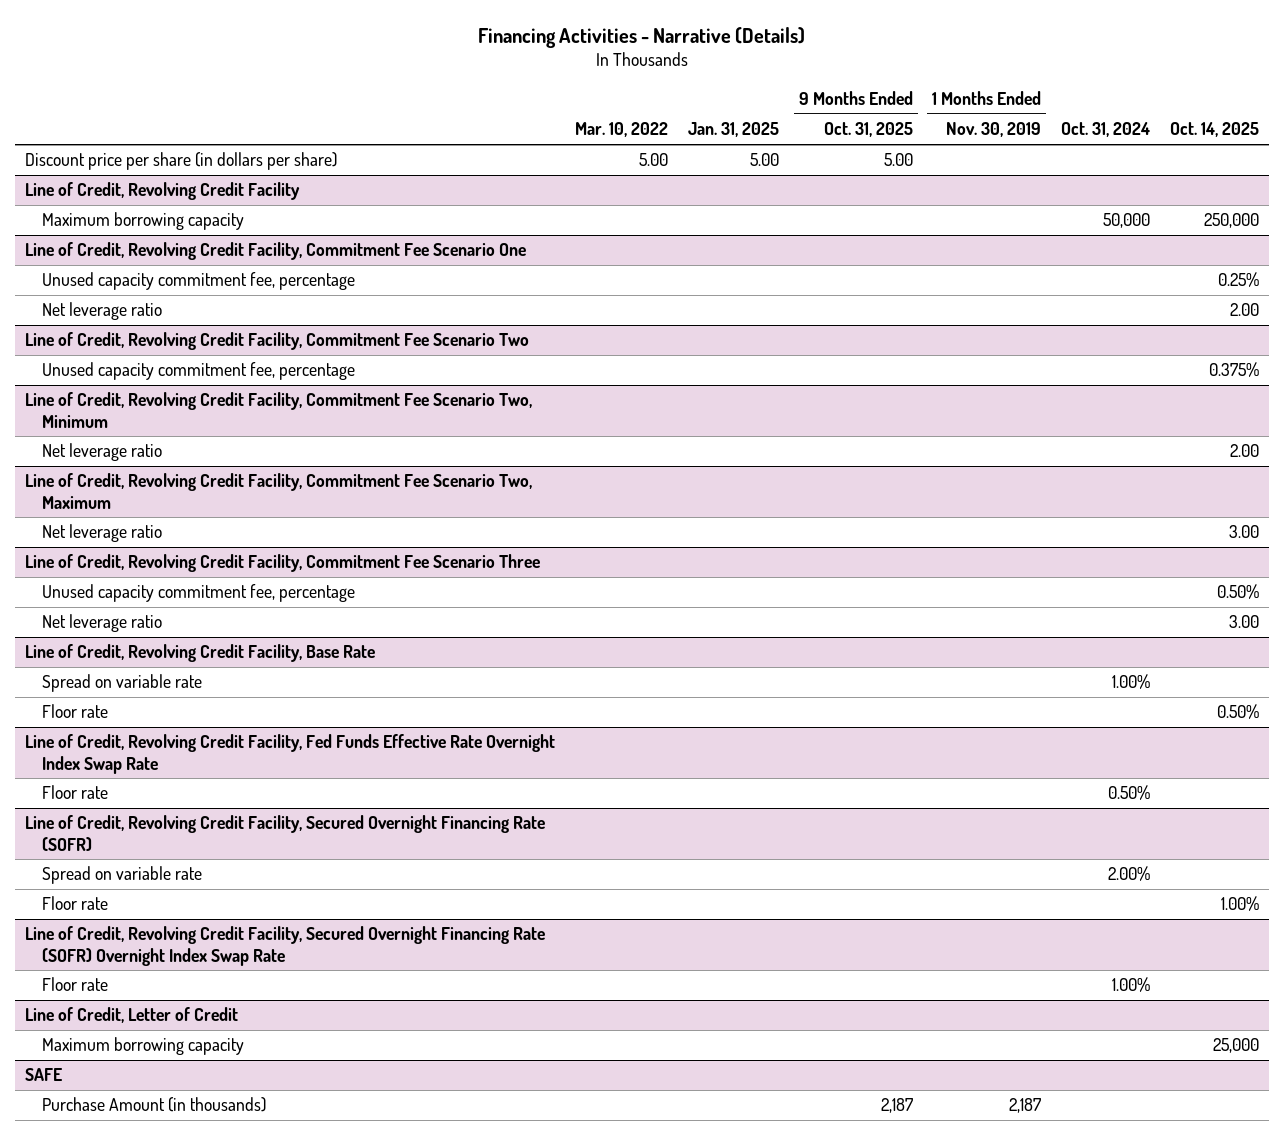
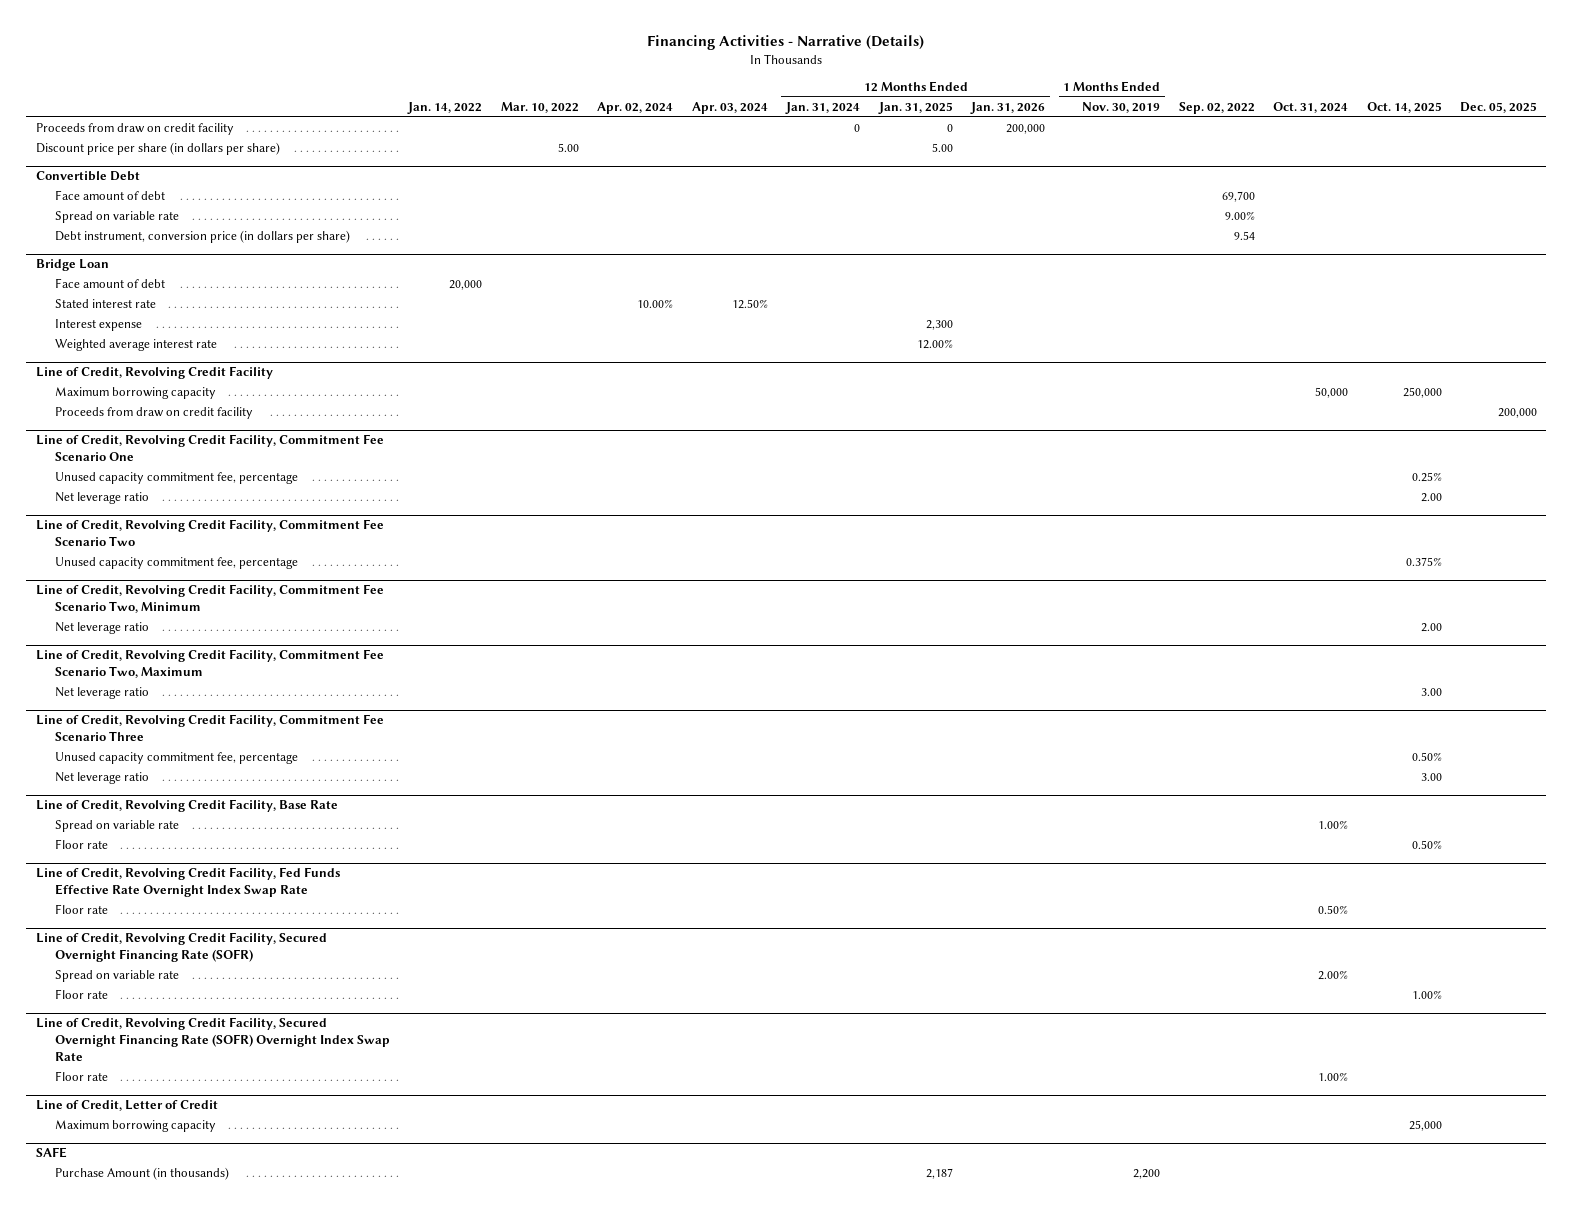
- | Mar. 10, 2022 | Jan. 31, 2025 | 9 Months Ended Oct. 31, 2025 | 1 Months Ended Nov. 30, 2019 | Oct. 31, 2024 | Oct. 14, 2025
+ | Jan. 14, 2022 | Mar. 10, 2022 | Apr. 02, 2024 | Apr. 03, 2024 | 12 Months Ended Jan. 31, 2024 | 12 Months Ended Jan. 31, 2025 | 12 Months Ended Jan. 31, 2026 | 1 Months Ended Nov. 30, 2019 | Sep. 02, 2022 | Oct. 31, 2024 | Oct. 14, 2025 | Dec. 05, 2025
+ Proceeds from draw on credit facility | | | | | 0 | 0 | 200,000 | | | | |
+ Convertible Debt
+ Face amount of debt | | | | | | | | | 69,700 | | |
+ Spread on variable rate | | | | | | | | | 9.00% | | |
+ Debt instrument, conversion price (in dollars per share) | | | | | | | | | 9.54 | | |
+ Bridge Loan
+ Face amount of debt | 20,000 | | | | | | | | | | |
+ Stated interest rate | | | 10.00% | 12.50% | | | | | | | |
+ Interest expense | | | | | | 2,300 | | | | | |
+ Weighted average interest rate | | | | | | 12.00% | | | | | |
@ Line of Credit, Revolving Credit Facility
+ Proceeds from draw on credit facility | | | | | | | | | | | | 200,000
@ SAFE
- Purchase Amount (in thousands) | | | 2,187 | 2,187 | |
+ Purchase Amount (in thousands) | | | | | | 2,187 | | 2,200 | | | |

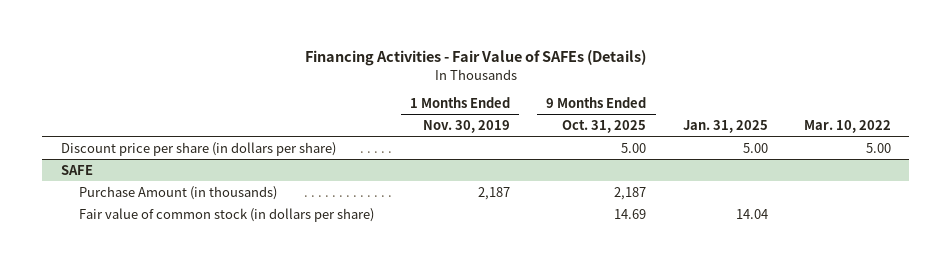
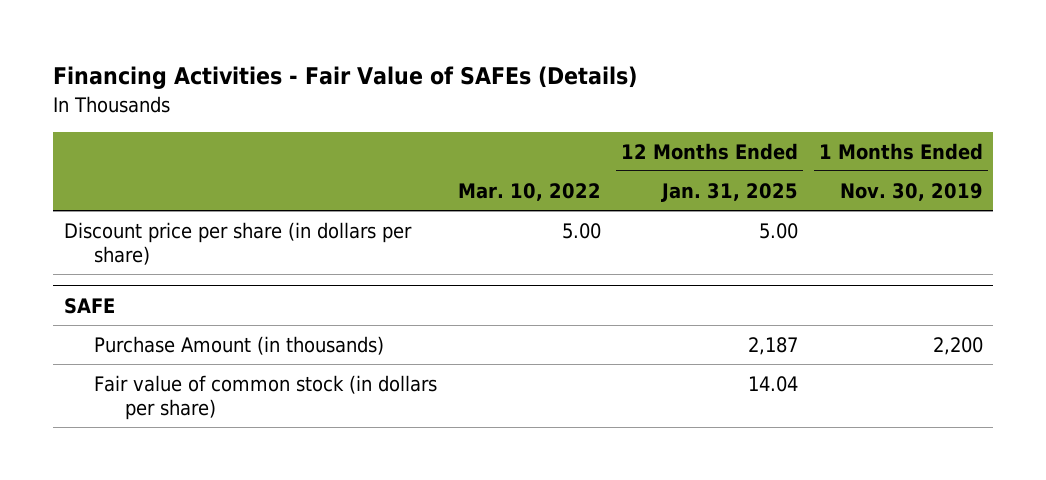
- | 1 Months Ended Nov. 30, 2019 | 9 Months Ended Oct. 31, 2025 | Jan. 31, 2025 | Mar. 10, 2022
+ | Mar. 10, 2022 | 12 Months Ended Jan. 31, 2025 | 1 Months Ended Nov. 30, 2019
@ SAFE
- Purchase Amount (in thousands) | 2,187 | 2,187 | |
+ Purchase Amount (in thousands) | | 2,187 | 2,200

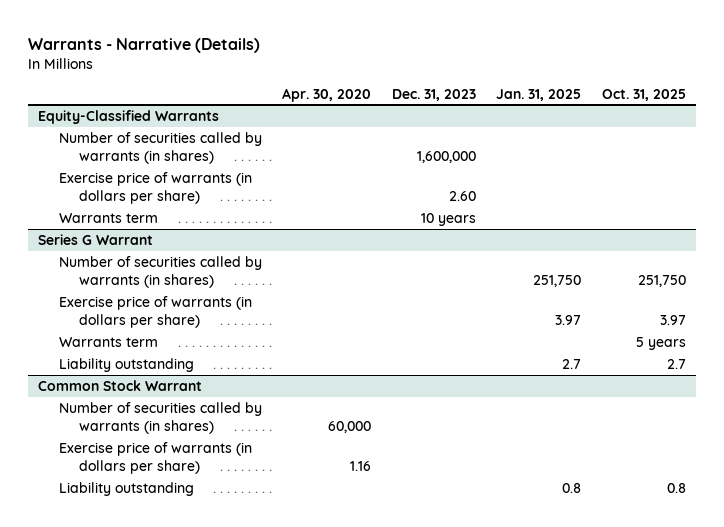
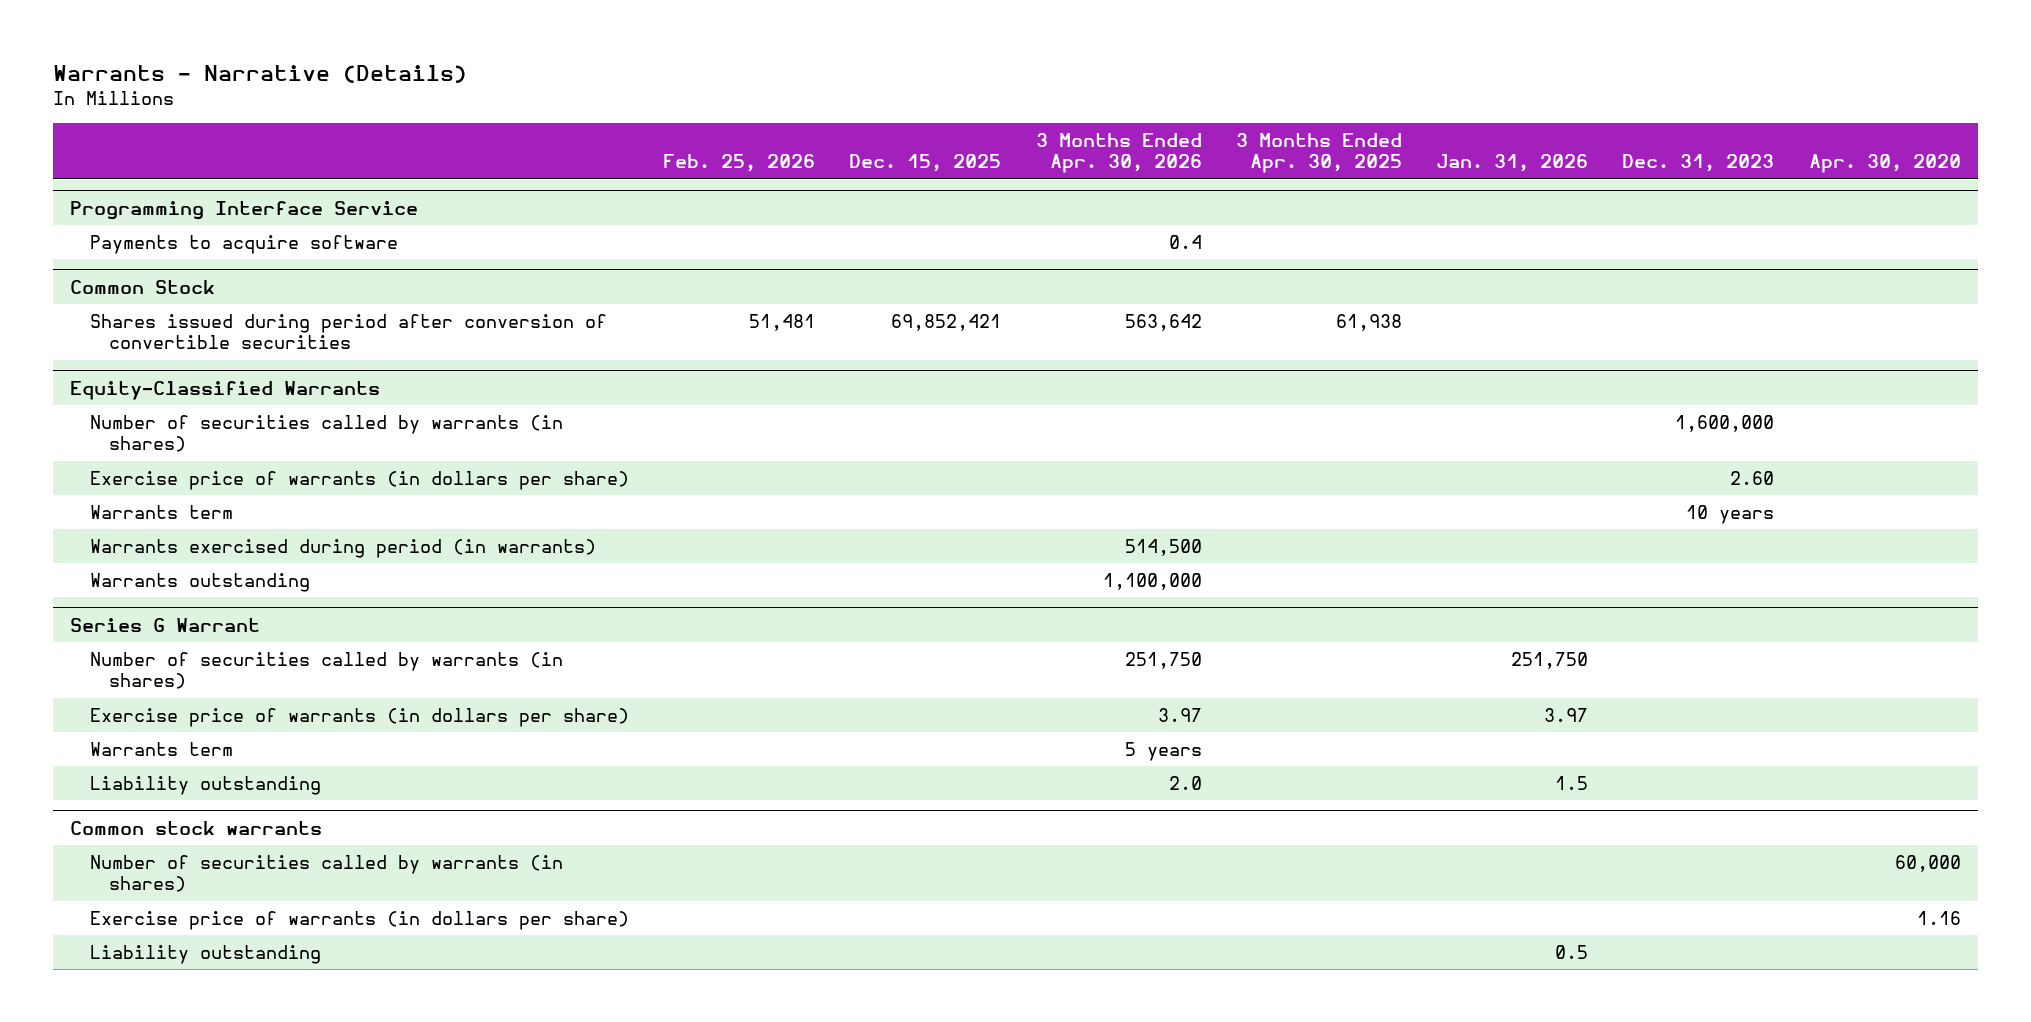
- | Apr. 30, 2020 | Dec. 31, 2023 | Jan. 31, 2025 | Oct. 31, 2025
+ | Feb. 25, 2026 | Dec. 15, 2025 | 3 Months Ended Apr. 30, 2026 | 3 Months Ended Apr. 30, 2025 | Jan. 31, 2026 | Dec. 31, 2023 | Apr. 30, 2020
+ Programming Interface Service
+ Payments to acquire software | | | 0.4 | | | |
+ Common Stock
+ Shares issued during period after conversion of convertible securities | 51,481 | 69,852,421 | 563,642 | 61,938 | | |
@ Equity-Classified Warrants
+ Warrants exercised during period (in warrants) | | | 514,500 | | | |
+ Warrants outstanding | | | 1,100,000 | | | |
- Common Stock Warrant
+ Common stock warrants

